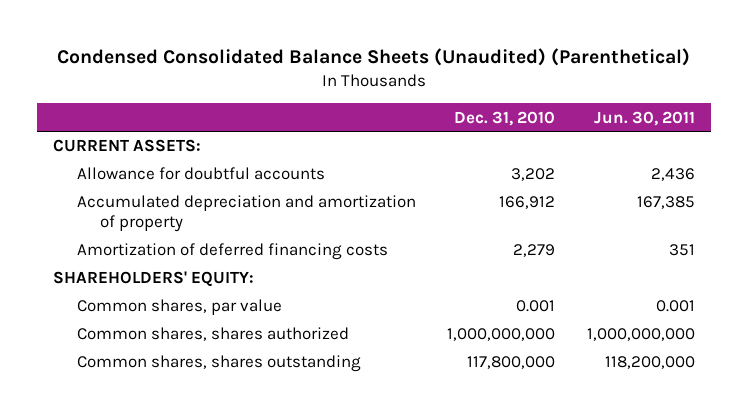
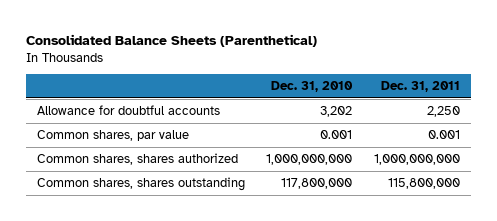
- Condensed Consolidated Balance Sheets (Unaudited) (Parenthetical)
+ Consolidated Balance Sheets (Parenthetical)
- | Dec. 31, 2010 | Jun. 30, 2011
+ | Dec. 31, 2010 | Dec. 31, 2011
- CURRENT ASSETS:
- Accumulated depreciation and amortization of property | 166,912 | 167,385
- Amortization of deferred financing costs | 2,279 | 351
- SHAREHOLDERS' EQUITY:

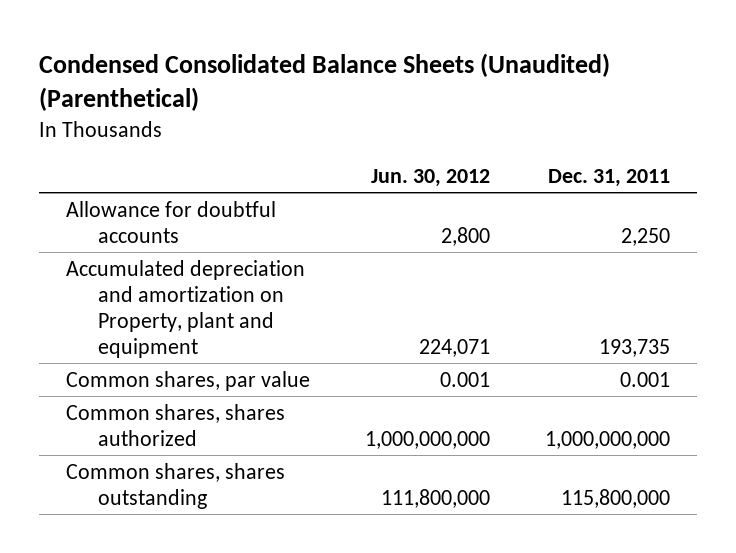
- Consolidated Balance Sheets (Parenthetical)
+ Condensed Consolidated Balance Sheets (Unaudited) (Parenthetical)
- | Dec. 31, 2010 | Dec. 31, 2011
+ | Jun. 30, 2012 | Dec. 31, 2011
+ Accumulated depreciation and amortization on Property, plant and equipment | 224,071 | 193,735

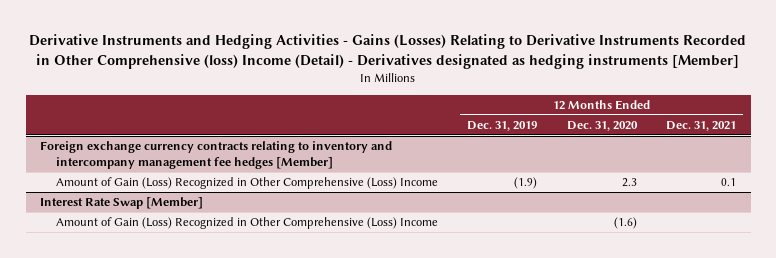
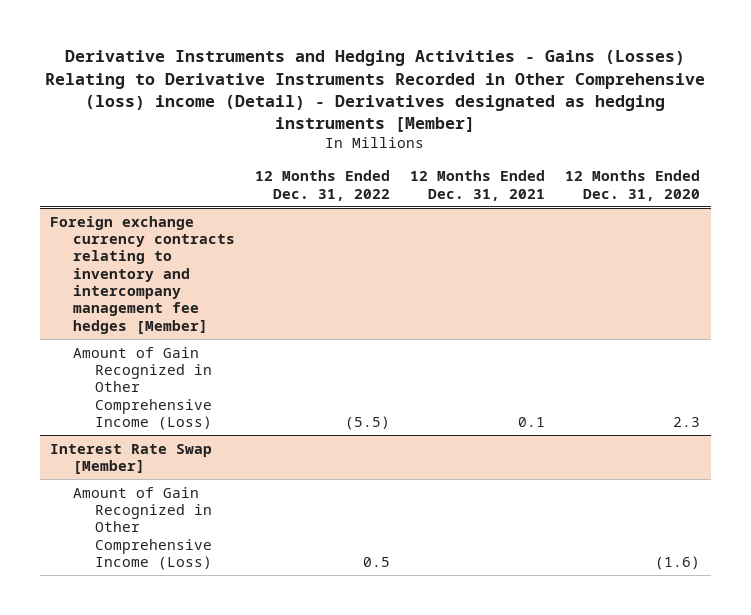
- Derivative Instruments and Hedging Activities - Gains (Losses) Relating to Derivative Instruments Recorded in Other Comprehensive (loss) Income (Detail) - Derivatives designated as hedging instruments [Member]
+ Derivative Instruments and Hedging Activities - Gains (Losses) Relating to Derivative Instruments Recorded in Other Comprehensive (loss) income (Detail) - Derivatives designated as hedging instruments [Member]
- | 12 Months Ended Dec. 31, 2019 | 12 Months Ended Dec. 31, 2020 | 12 Months Ended Dec. 31, 2021
+ | 12 Months Ended Dec. 31, 2022 | 12 Months Ended Dec. 31, 2021 | 12 Months Ended Dec. 31, 2020
@ Foreign exchange currency contracts relating to inventory and intercompany management fee hedges [Member]
- Amount of Gain (Loss) Recognized in Other Comprehensive (Loss) Income | (1.9) | 2.3 | 0.1
+ Amount of Gain Recognized in Other Comprehensive Income (Loss) | (5.5) | 0.1 | 2.3
@ Interest Rate Swap [Member]
- Amount of Gain (Loss) Recognized in Other Comprehensive (Loss) Income | | (1.6) |
+ Amount of Gain Recognized in Other Comprehensive Income (Loss) | 0.5 | | (1.6)

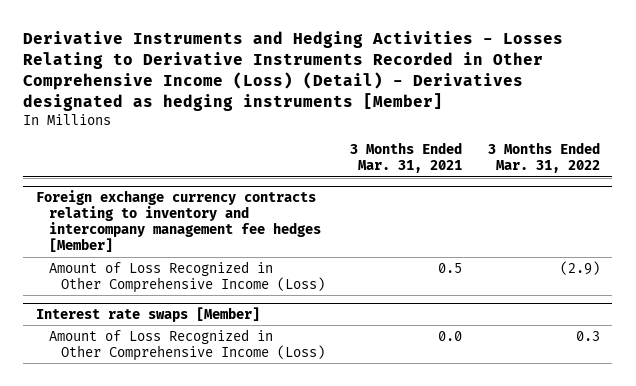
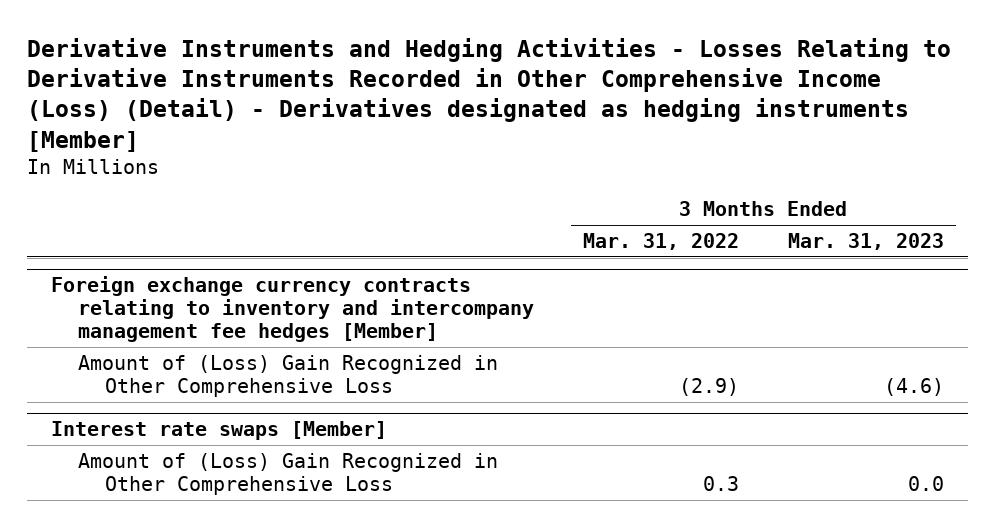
- | 3 Months Ended Mar. 31, 2021 | 3 Months Ended Mar. 31, 2022
+ | 3 Months Ended Mar. 31, 2022 | 3 Months Ended Mar. 31, 2023
@ Foreign exchange currency contracts relating to inventory and intercompany management fee hedges [Member]
- Amount of Loss Recognized in Other Comprehensive Income (Loss) | 0.5 | (2.9)
+ Amount of (Loss) Gain Recognized in Other Comprehensive Loss | (2.9) | (4.6)
@ Interest rate swaps [Member]
- Amount of Loss Recognized in Other Comprehensive Income (Loss) | 0.0 | 0.3
+ Amount of (Loss) Gain Recognized in Other Comprehensive Loss | 0.3 | 0.0

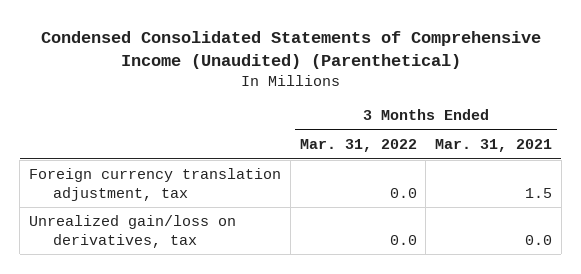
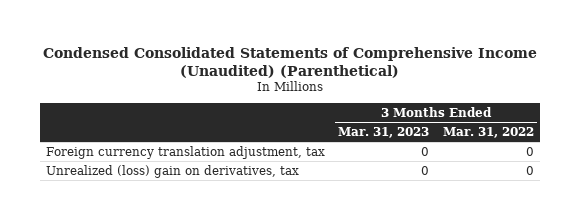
- | 3 Months Ended Mar. 31, 2022 | 3 Months Ended Mar. 31, 2021
+ | 3 Months Ended Mar. 31, 2023 | 3 Months Ended Mar. 31, 2022
- Foreign currency translation adjustment, tax | 0.0 | 1.5
- Unrealized gain/loss on derivatives, tax | 0.0 | 0.0
+ Foreign currency translation adjustment, tax | 0 | 0
+ Unrealized (loss) gain on derivatives, tax | 0 | 0

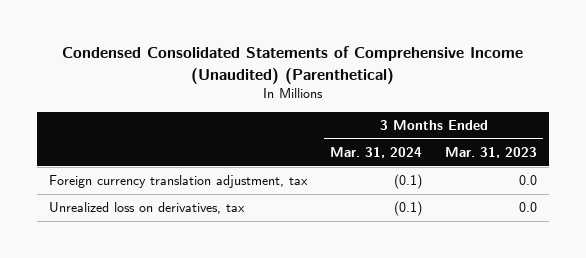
- | 3 Months Ended Mar. 31, 2023 | 3 Months Ended Mar. 31, 2022
+ | 3 Months Ended Mar. 31, 2024 | 3 Months Ended Mar. 31, 2023
- Foreign currency translation adjustment, tax | 0 | 0
- Unrealized (loss) gain on derivatives, tax | 0 | 0
+ Foreign currency translation adjustment, tax | (0.1) | 0.0
+ Unrealized loss on derivatives, tax | (0.1) | 0.0

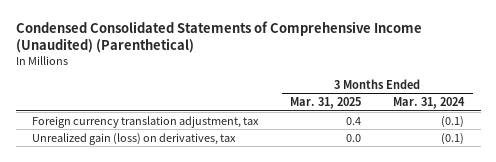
- | 3 Months Ended Mar. 31, 2024 | 3 Months Ended Mar. 31, 2023
+ | 3 Months Ended Mar. 31, 2025 | 3 Months Ended Mar. 31, 2024
- Unrealized loss on derivatives, tax | (0.1) | 0.0
+ Unrealized gain (loss) on derivatives, tax | 0.0 | (0.1)

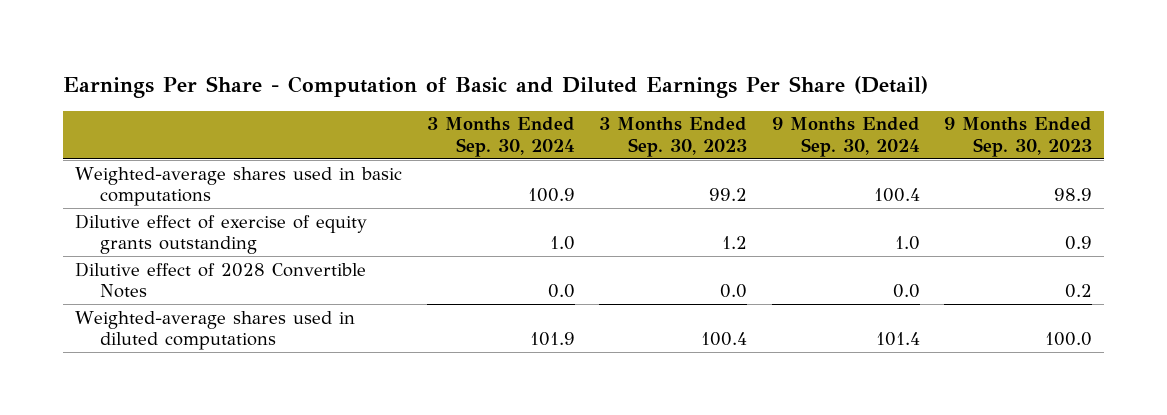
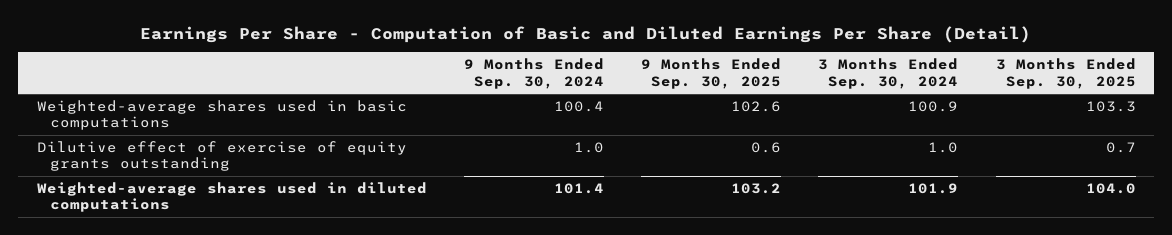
- | 3 Months Ended Sep. 30, 2024 | 3 Months Ended Sep. 30, 2023 | 9 Months Ended Sep. 30, 2024 | 9 Months Ended Sep. 30, 2023
+ | 9 Months Ended Sep. 30, 2024 | 9 Months Ended Sep. 30, 2025 | 3 Months Ended Sep. 30, 2024 | 3 Months Ended Sep. 30, 2025
- Dilutive effect of 2028 Convertible Notes | 0.0 | 0.0 | 0.0 | 0.2

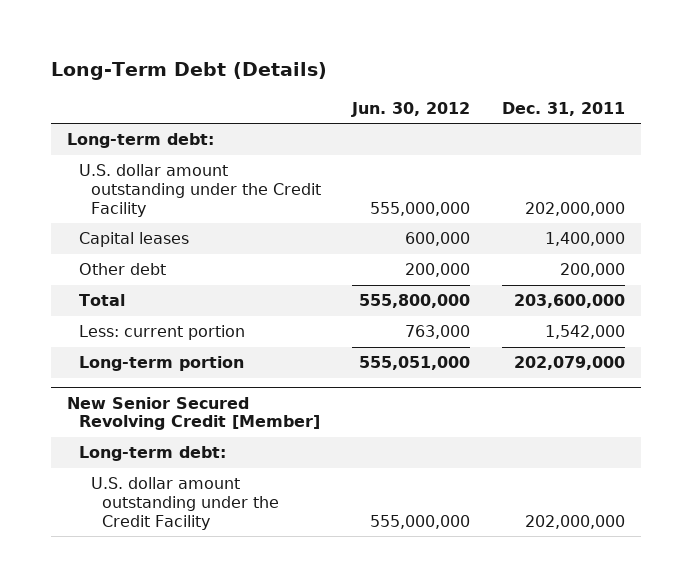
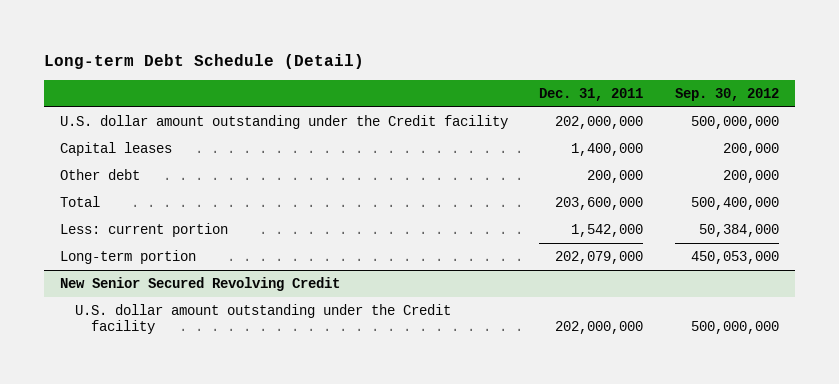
- Long-Term Debt (Details)
+ Long-term Debt Schedule (Detail)
- | Jun. 30, 2012 | Dec. 31, 2011
+ | Dec. 31, 2011 | Sep. 30, 2012
- Long-term debt:
- U.S. dollar amount outstanding under the Credit Facility | 555,000,000 | 202,000,000
+ U.S. dollar amount outstanding under the Credit facility | 202,000,000 | 500,000,000
- New Senior Secured Revolving Credit [Member]
- Long-term debt:
- U.S. dollar amount outstanding under the Credit Facility | 555,000,000 | 202,000,000
+ New Senior Secured Revolving Credit
+ U.S. dollar amount outstanding under the Credit facility | 202,000,000 | 500,000,000

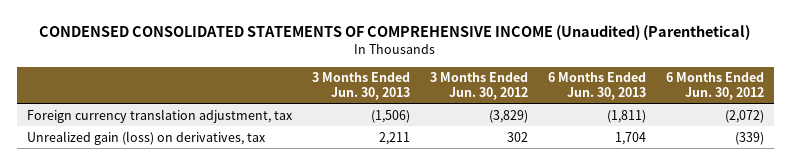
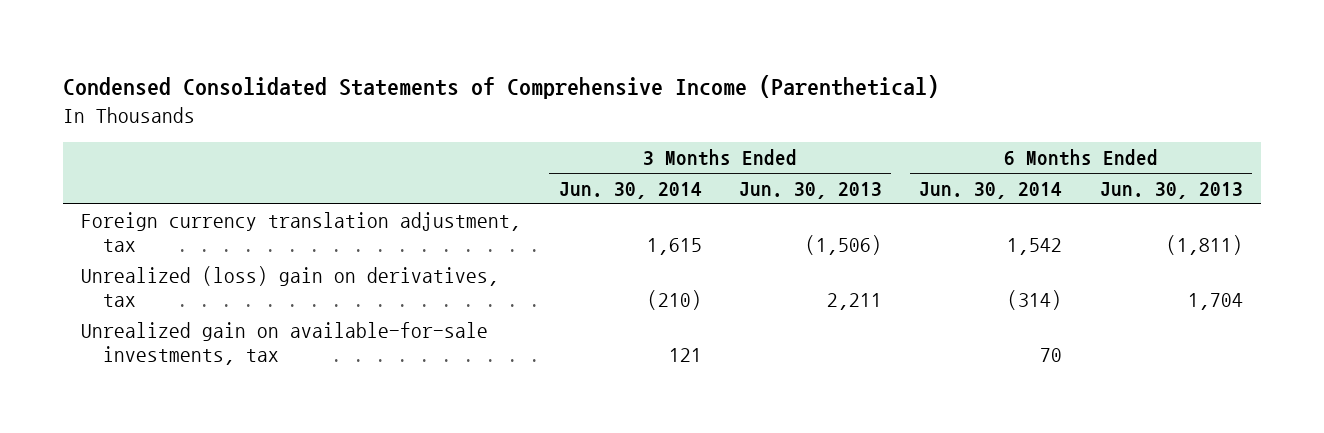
- CONDENSED CONSOLIDATED STATEMENTS OF COMPREHENSIVE INCOME (Unaudited) (Parenthetical)
+ Condensed Consolidated Statements of Comprehensive Income (Parenthetical)
- | 3 Months Ended Jun. 30, 2013 | 3 Months Ended Jun. 30, 2012 | 6 Months Ended Jun. 30, 2013 | 6 Months Ended Jun. 30, 2012
+ | 3 Months Ended Jun. 30, 2014 | 3 Months Ended Jun. 30, 2013 | 6 Months Ended Jun. 30, 2014 | 6 Months Ended Jun. 30, 2013
- Unrealized gain (loss) on derivatives, tax | 2,211 | 302 | 1,704 | (339)
+ Unrealized (loss) gain on derivatives, tax | (210) | 2,211 | (314) | 1,704
+ Unrealized gain on available-for-sale investments, tax | 121 | | 70 |

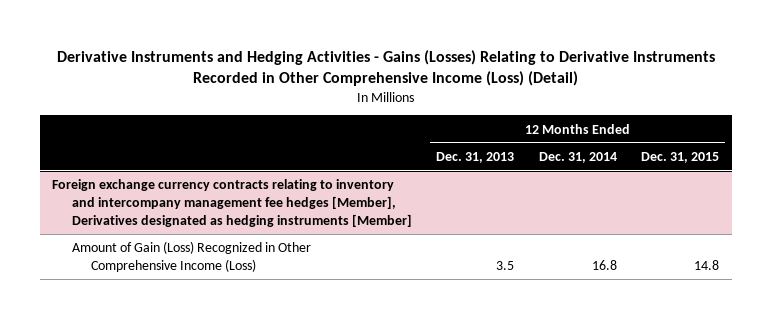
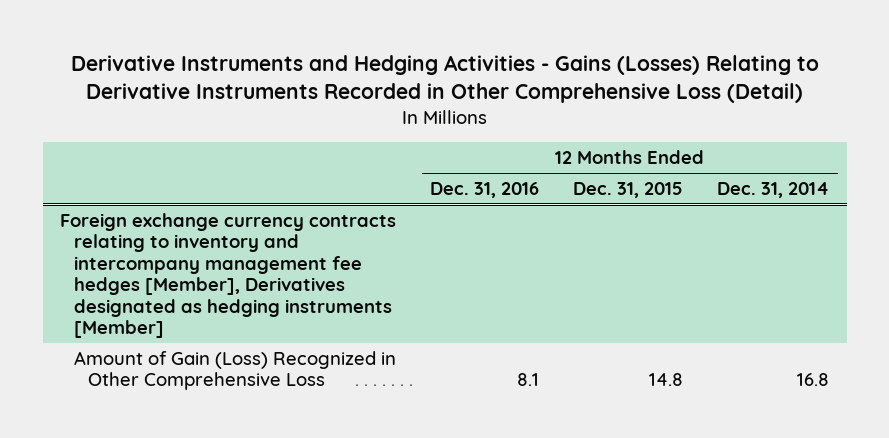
- Derivative Instruments and Hedging Activities - Gains (Losses) Relating to Derivative Instruments Recorded in Other Comprehensive Income (Loss) (Detail)
+ Derivative Instruments and Hedging Activities - Gains (Losses) Relating to Derivative Instruments Recorded in Other Comprehensive Loss (Detail)
- | 12 Months Ended Dec. 31, 2013 | 12 Months Ended Dec. 31, 2014 | 12 Months Ended Dec. 31, 2015
+ | 12 Months Ended Dec. 31, 2016 | 12 Months Ended Dec. 31, 2015 | 12 Months Ended Dec. 31, 2014
@ Foreign exchange currency contracts relating to inventory and intercompany management fee hedges [Member], Derivatives designated as hedging instruments [Member]
- Amount of Gain (Loss) Recognized in Other Comprehensive Income (Loss) | 3.5 | 16.8 | 14.8
+ Amount of Gain (Loss) Recognized in Other Comprehensive Loss | 8.1 | 14.8 | 16.8

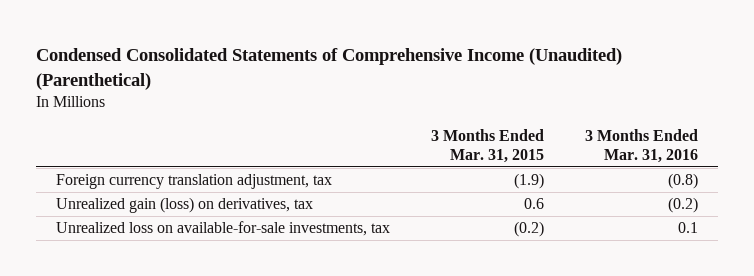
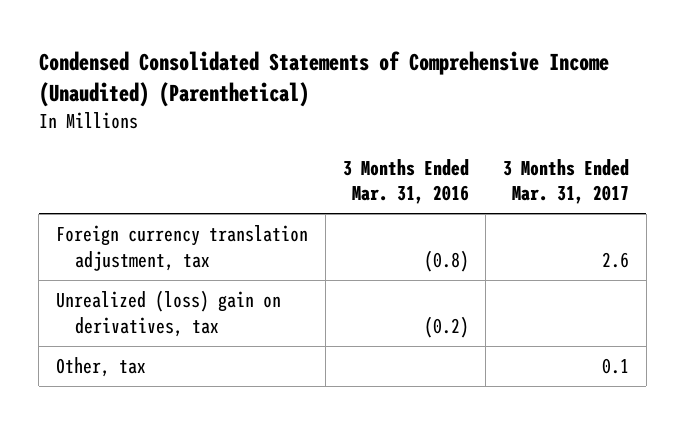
- | 3 Months Ended Mar. 31, 2015 | 3 Months Ended Mar. 31, 2016
+ | 3 Months Ended Mar. 31, 2016 | 3 Months Ended Mar. 31, 2017
- Unrealized gain (loss) on derivatives, tax | 0.6 | (0.2)
- Unrealized loss on available-for-sale investments, tax | (0.2) | 0.1
+ Unrealized (loss) gain on derivatives, tax | (0.2) |
+ Other, tax | | 0.1

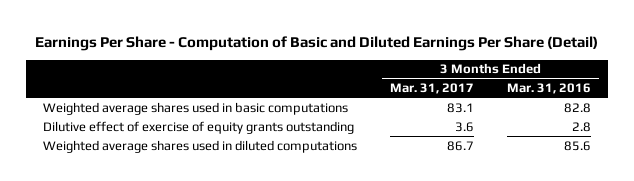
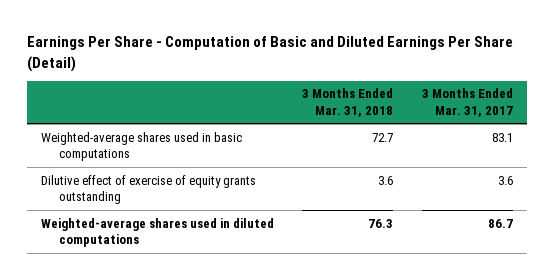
- | 3 Months Ended Mar. 31, 2017 | 3 Months Ended Mar. 31, 2016
+ | 3 Months Ended Mar. 31, 2018 | 3 Months Ended Mar. 31, 2017
- Weighted average shares used in basic computations | 83.1 | 82.8
+ Weighted-average shares used in basic computations | 72.7 | 83.1
- Weighted average shares used in diluted computations | 86.7 | 85.6
+ Weighted-average shares used in diluted computations | 76.3 | 86.7

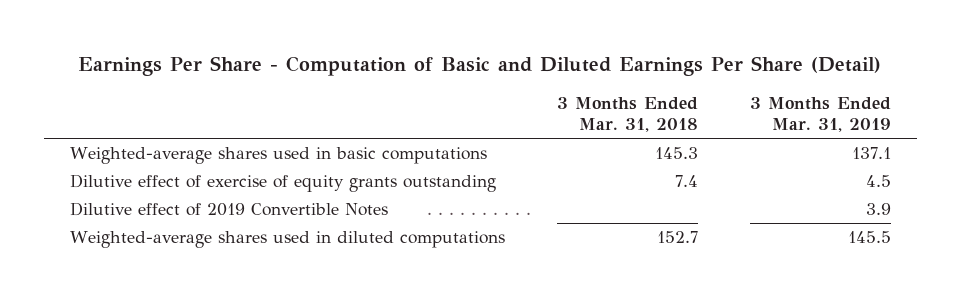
- | 3 Months Ended Mar. 31, 2018 | 3 Months Ended Mar. 31, 2017
+ | 3 Months Ended Mar. 31, 2018 | 3 Months Ended Mar. 31, 2019
- Weighted-average shares used in basic computations | 72.7 | 83.1
- Dilutive effect of exercise of equity grants outstanding | 3.6 | 3.6
- Weighted-average shares used in diluted computations | 76.3 | 86.7
+ Weighted-average shares used in basic computations | 145.3 | 137.1
+ Dilutive effect of exercise of equity grants outstanding | 7.4 | 4.5
+ Dilutive effect of 2019 Convertible Notes | | 3.9
+ Weighted-average shares used in diluted computations | 152.7 | 145.5

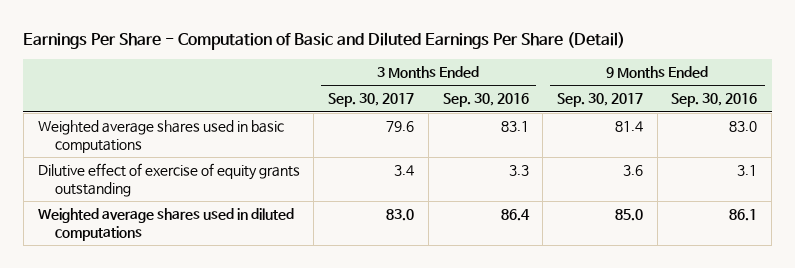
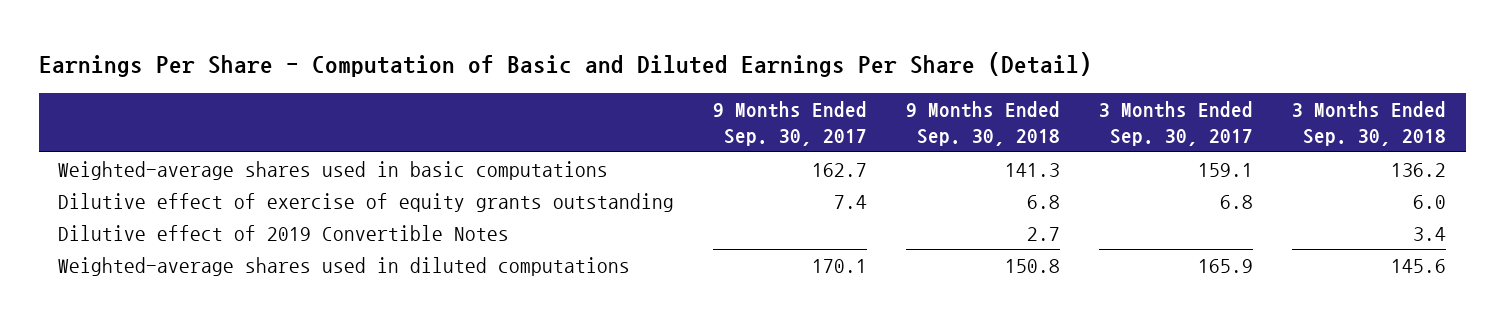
- | 3 Months Ended Sep. 30, 2017 | 3 Months Ended Sep. 30, 2016 | 9 Months Ended Sep. 30, 2017 | 9 Months Ended Sep. 30, 2016
+ | 9 Months Ended Sep. 30, 2017 | 9 Months Ended Sep. 30, 2018 | 3 Months Ended Sep. 30, 2017 | 3 Months Ended Sep. 30, 2018
- Weighted average shares used in basic computations | 79.6 | 83.1 | 81.4 | 83.0
- Dilutive effect of exercise of equity grants outstanding | 3.4 | 3.3 | 3.6 | 3.1
- Weighted average shares used in diluted computations | 83.0 | 86.4 | 85.0 | 86.1
+ Weighted-average shares used in basic computations | 162.7 | 141.3 | 159.1 | 136.2
+ Dilutive effect of exercise of equity grants outstanding | 7.4 | 6.8 | 6.8 | 6.0
+ Dilutive effect of 2019 Convertible Notes | | 2.7 | | 3.4
+ Weighted-average shares used in diluted computations | 170.1 | 150.8 | 165.9 | 145.6

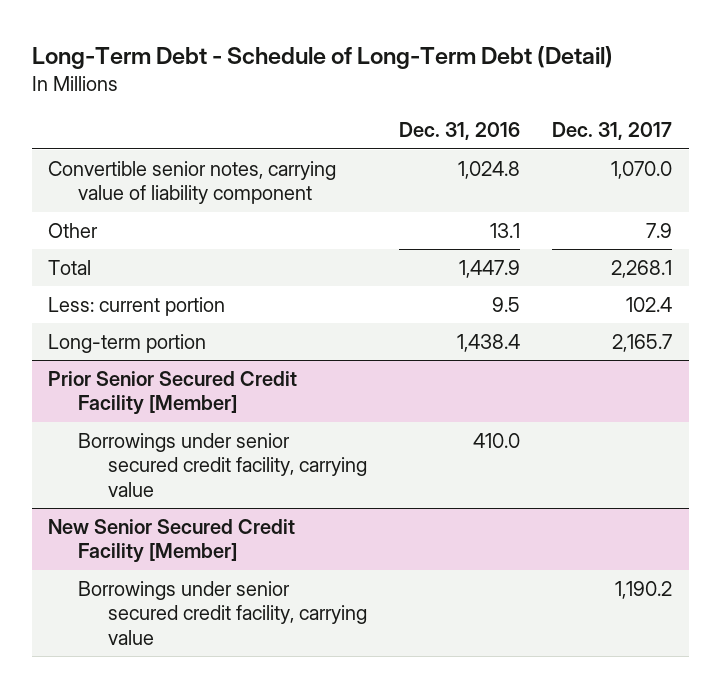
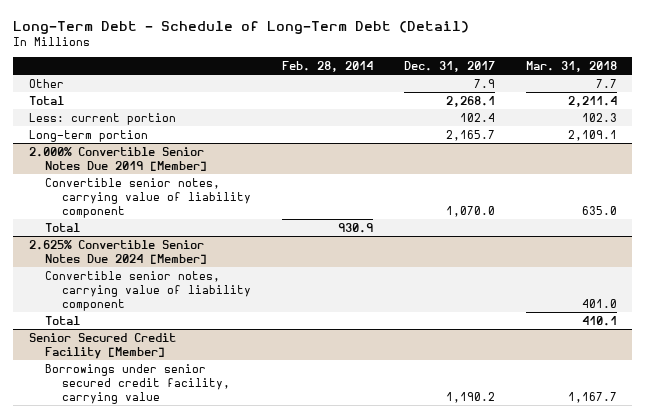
- | Dec. 31, 2016 | Dec. 31, 2017
+ | Feb. 28, 2014 | Dec. 31, 2017 | Mar. 31, 2018
- Convertible senior notes, carrying value of liability component | 1,024.8 | 1,070.0
- Prior Senior Secured Credit Facility [Member]
- Borrowings under senior secured credit facility, carrying value | 410.0 |
- New Senior Secured Credit Facility [Member]
+ 2.000% Convertible Senior Notes Due 2019 [Member]
+ Convertible senior notes, carrying value of liability component | | 1,070.0 | 635.0
+ Total | 930.9 | |
+ 2.625% Convertible Senior Notes Due 2024 [Member]
+ Convertible senior notes, carrying value of liability component | | | 401.0
+ Total | | | 410.1
+ Senior Secured Credit Facility [Member]

